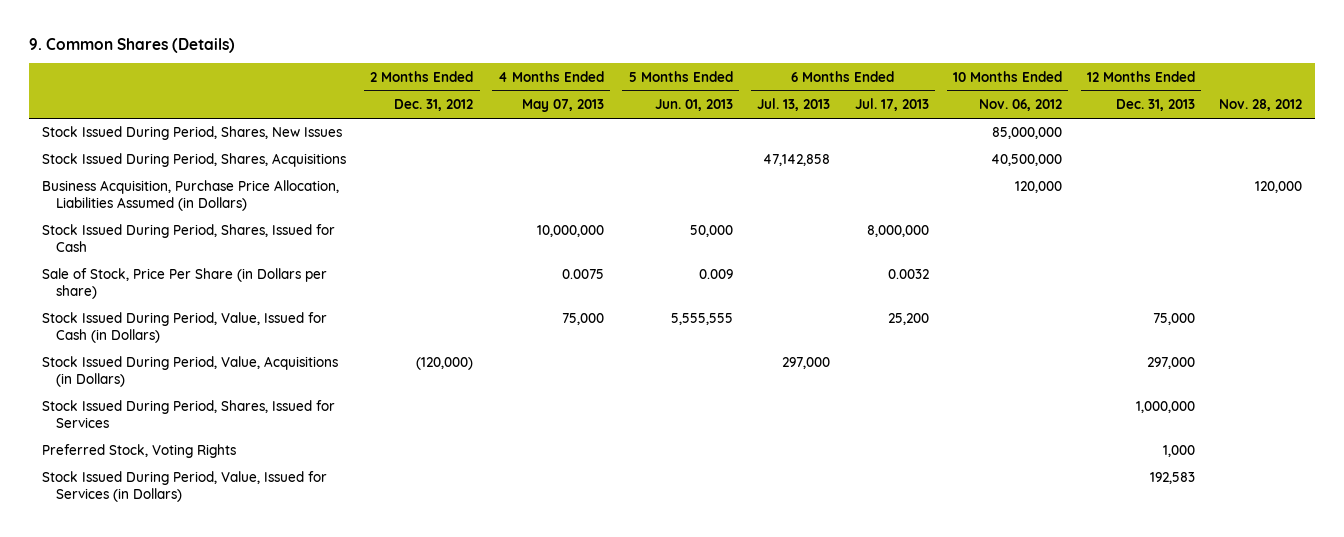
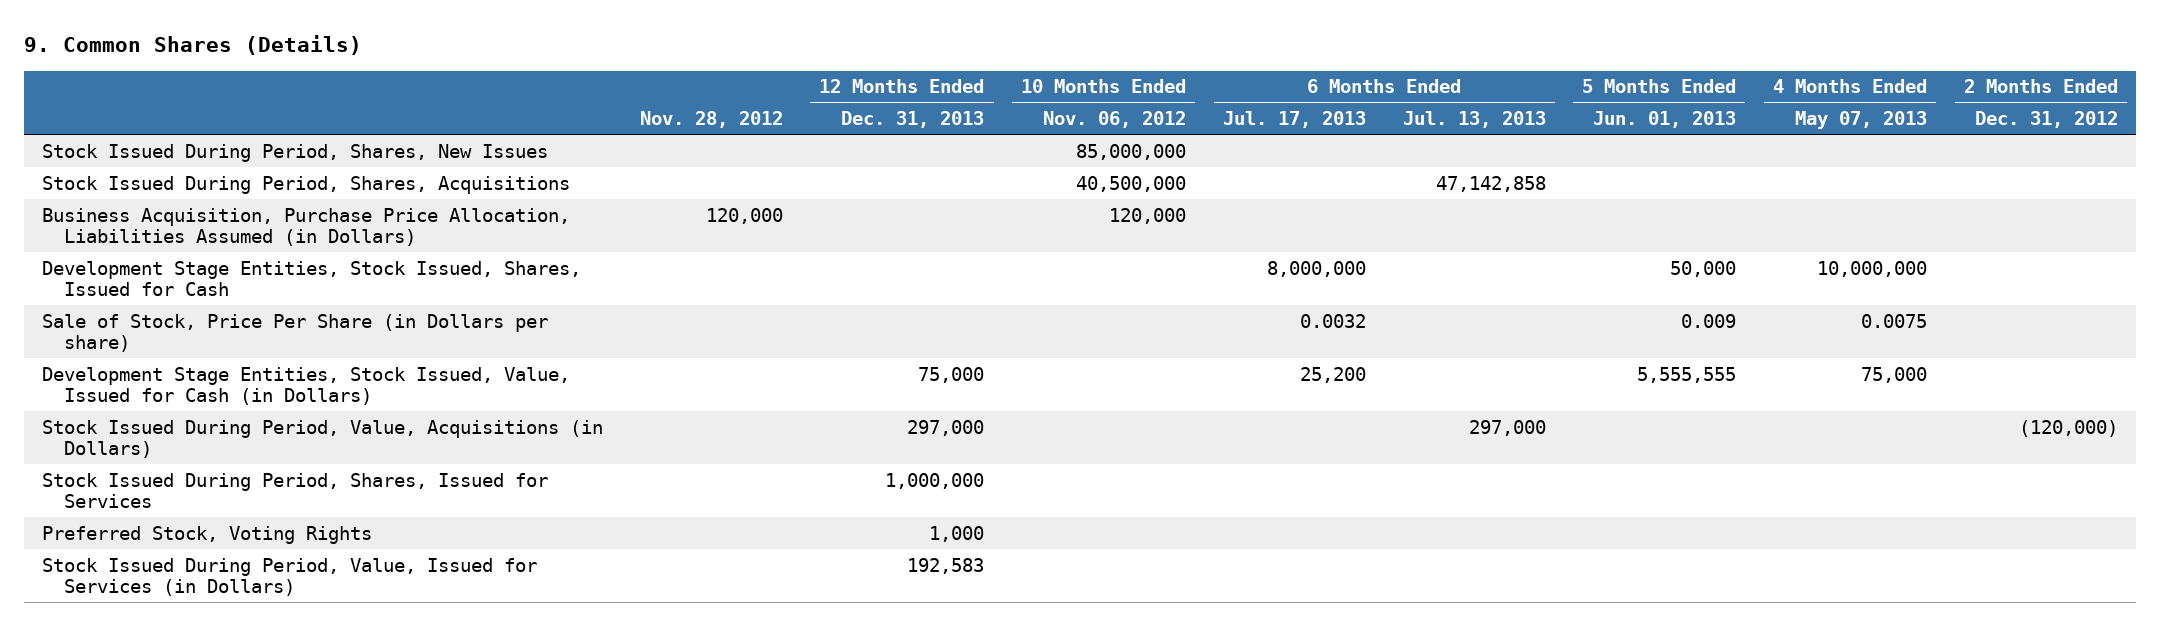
- | 2 Months Ended Dec. 31, 2012 | 4 Months Ended May 07, 2013 | 5 Months Ended Jun. 01, 2013 | 6 Months Ended Jul. 13, 2013 | 6 Months Ended Jul. 17, 2013 | 10 Months Ended Nov. 06, 2012 | 12 Months Ended Dec. 31, 2013 | Nov. 28, 2012
+ | Nov. 28, 2012 | 12 Months Ended Dec. 31, 2013 | 10 Months Ended Nov. 06, 2012 | 6 Months Ended Jul. 17, 2013 | 6 Months Ended Jul. 13, 2013 | 5 Months Ended Jun. 01, 2013 | 4 Months Ended May 07, 2013 | 2 Months Ended Dec. 31, 2012
- Stock Issued During Period, Shares, Issued for Cash | | 10,000,000 | 50,000 | | 8,000,000 | | |
+ Development Stage Entities, Stock Issued, Shares, Issued for Cash | | | | 8,000,000 | | 50,000 | 10,000,000 |
- Stock Issued During Period, Value, Issued for Cash (in Dollars) | | 75,000 | 5,555,555 | | 25,200 | | 75,000 |
+ Development Stage Entities, Stock Issued, Value, Issued for Cash (in Dollars) | | 75,000 | | 25,200 | | 5,555,555 | 75,000 |

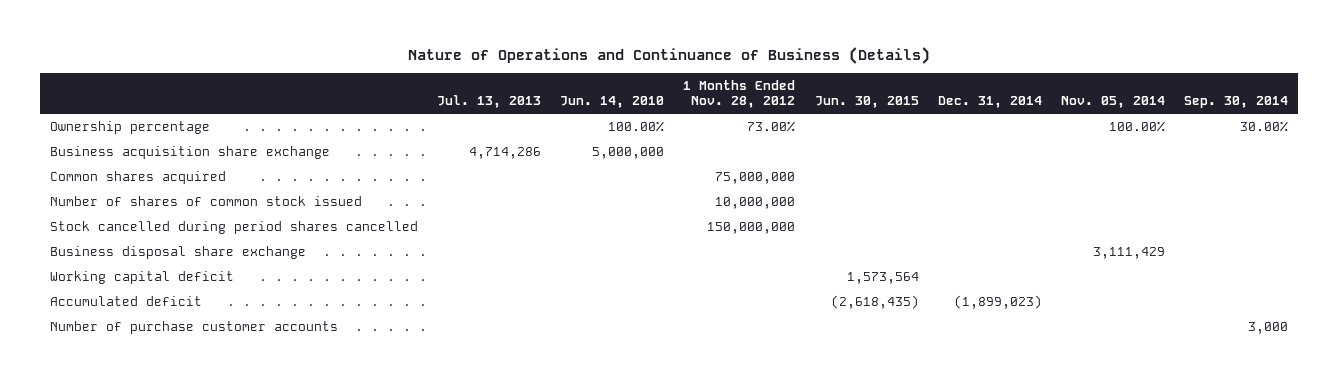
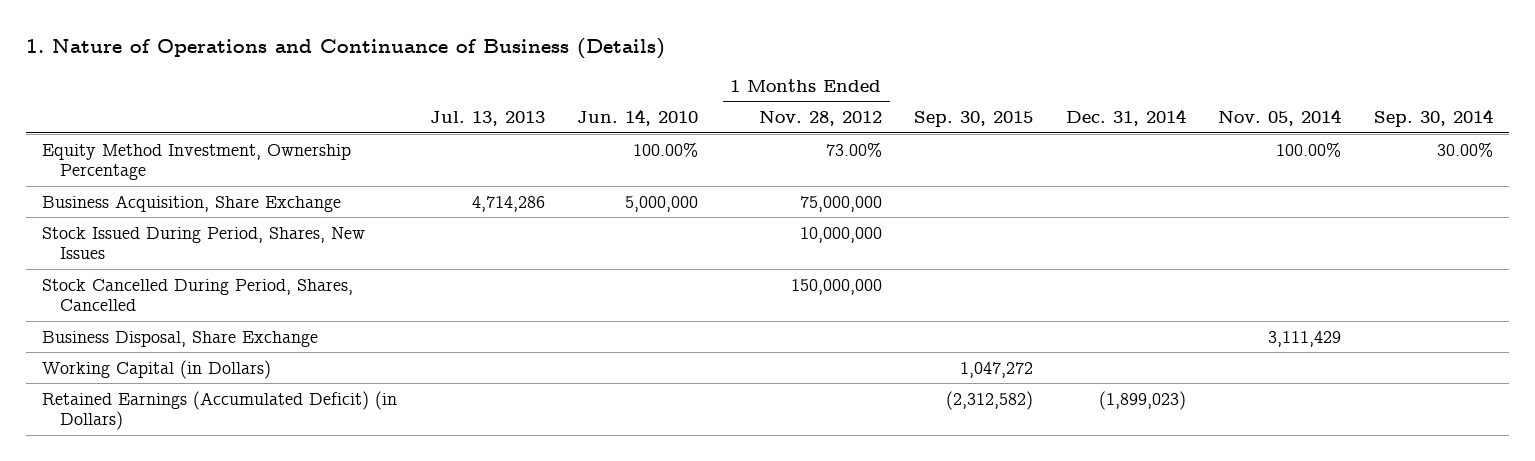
- Nature of Operations and Continuance of Business (Details)
+ 1. Nature of Operations and Continuance of Business (Details)
- | Jul. 13, 2013 | Jun. 14, 2010 | 1 Months Ended Nov. 28, 2012 | Jun. 30, 2015 | Dec. 31, 2014 | Nov. 05, 2014 | Sep. 30, 2014
+ | Jul. 13, 2013 | Jun. 14, 2010 | 1 Months Ended Nov. 28, 2012 | Sep. 30, 2015 | Dec. 31, 2014 | Nov. 05, 2014 | Sep. 30, 2014
- Ownership percentage | | 100.00% | 73.00% | | | 100.00% | 30.00%
- Business acquisition share exchange | 4,714,286 | 5,000,000 | | | | |
- Common shares acquired | | | 75,000,000 | | | |
- Number of shares of common stock issued | | | 10,000,000 | | | |
- Stock cancelled during period shares cancelled | | | 150,000,000 | | | |
- Business disposal share exchange | | | | | | 3,111,429 |
- Working capital deficit | | | | 1,573,564 | | |
- Accumulated deficit | | | | (2,618,435) | (1,899,023) | |
- Number of purchase customer accounts | | | | | | | 3,000
+ Equity Method Investment, Ownership Percentage | | 100.00% | 73.00% | | | 100.00% | 30.00%
+ Business Acquisition, Share Exchange | 4,714,286 | 5,000,000 | 75,000,000 | | | |
+ Stock Issued During Period, Shares, New Issues | | | 10,000,000 | | | |
+ Stock Cancelled During Period, Shares, Cancelled | | | 150,000,000 | | | |
+ Business Disposal, Share Exchange | | | | | | 3,111,429 |
+ Working Capital (in Dollars) | | | | 1,047,272 | | |
+ Retained Earnings (Accumulated Deficit) (in Dollars) | | | | (2,312,582) | (1,899,023) | |

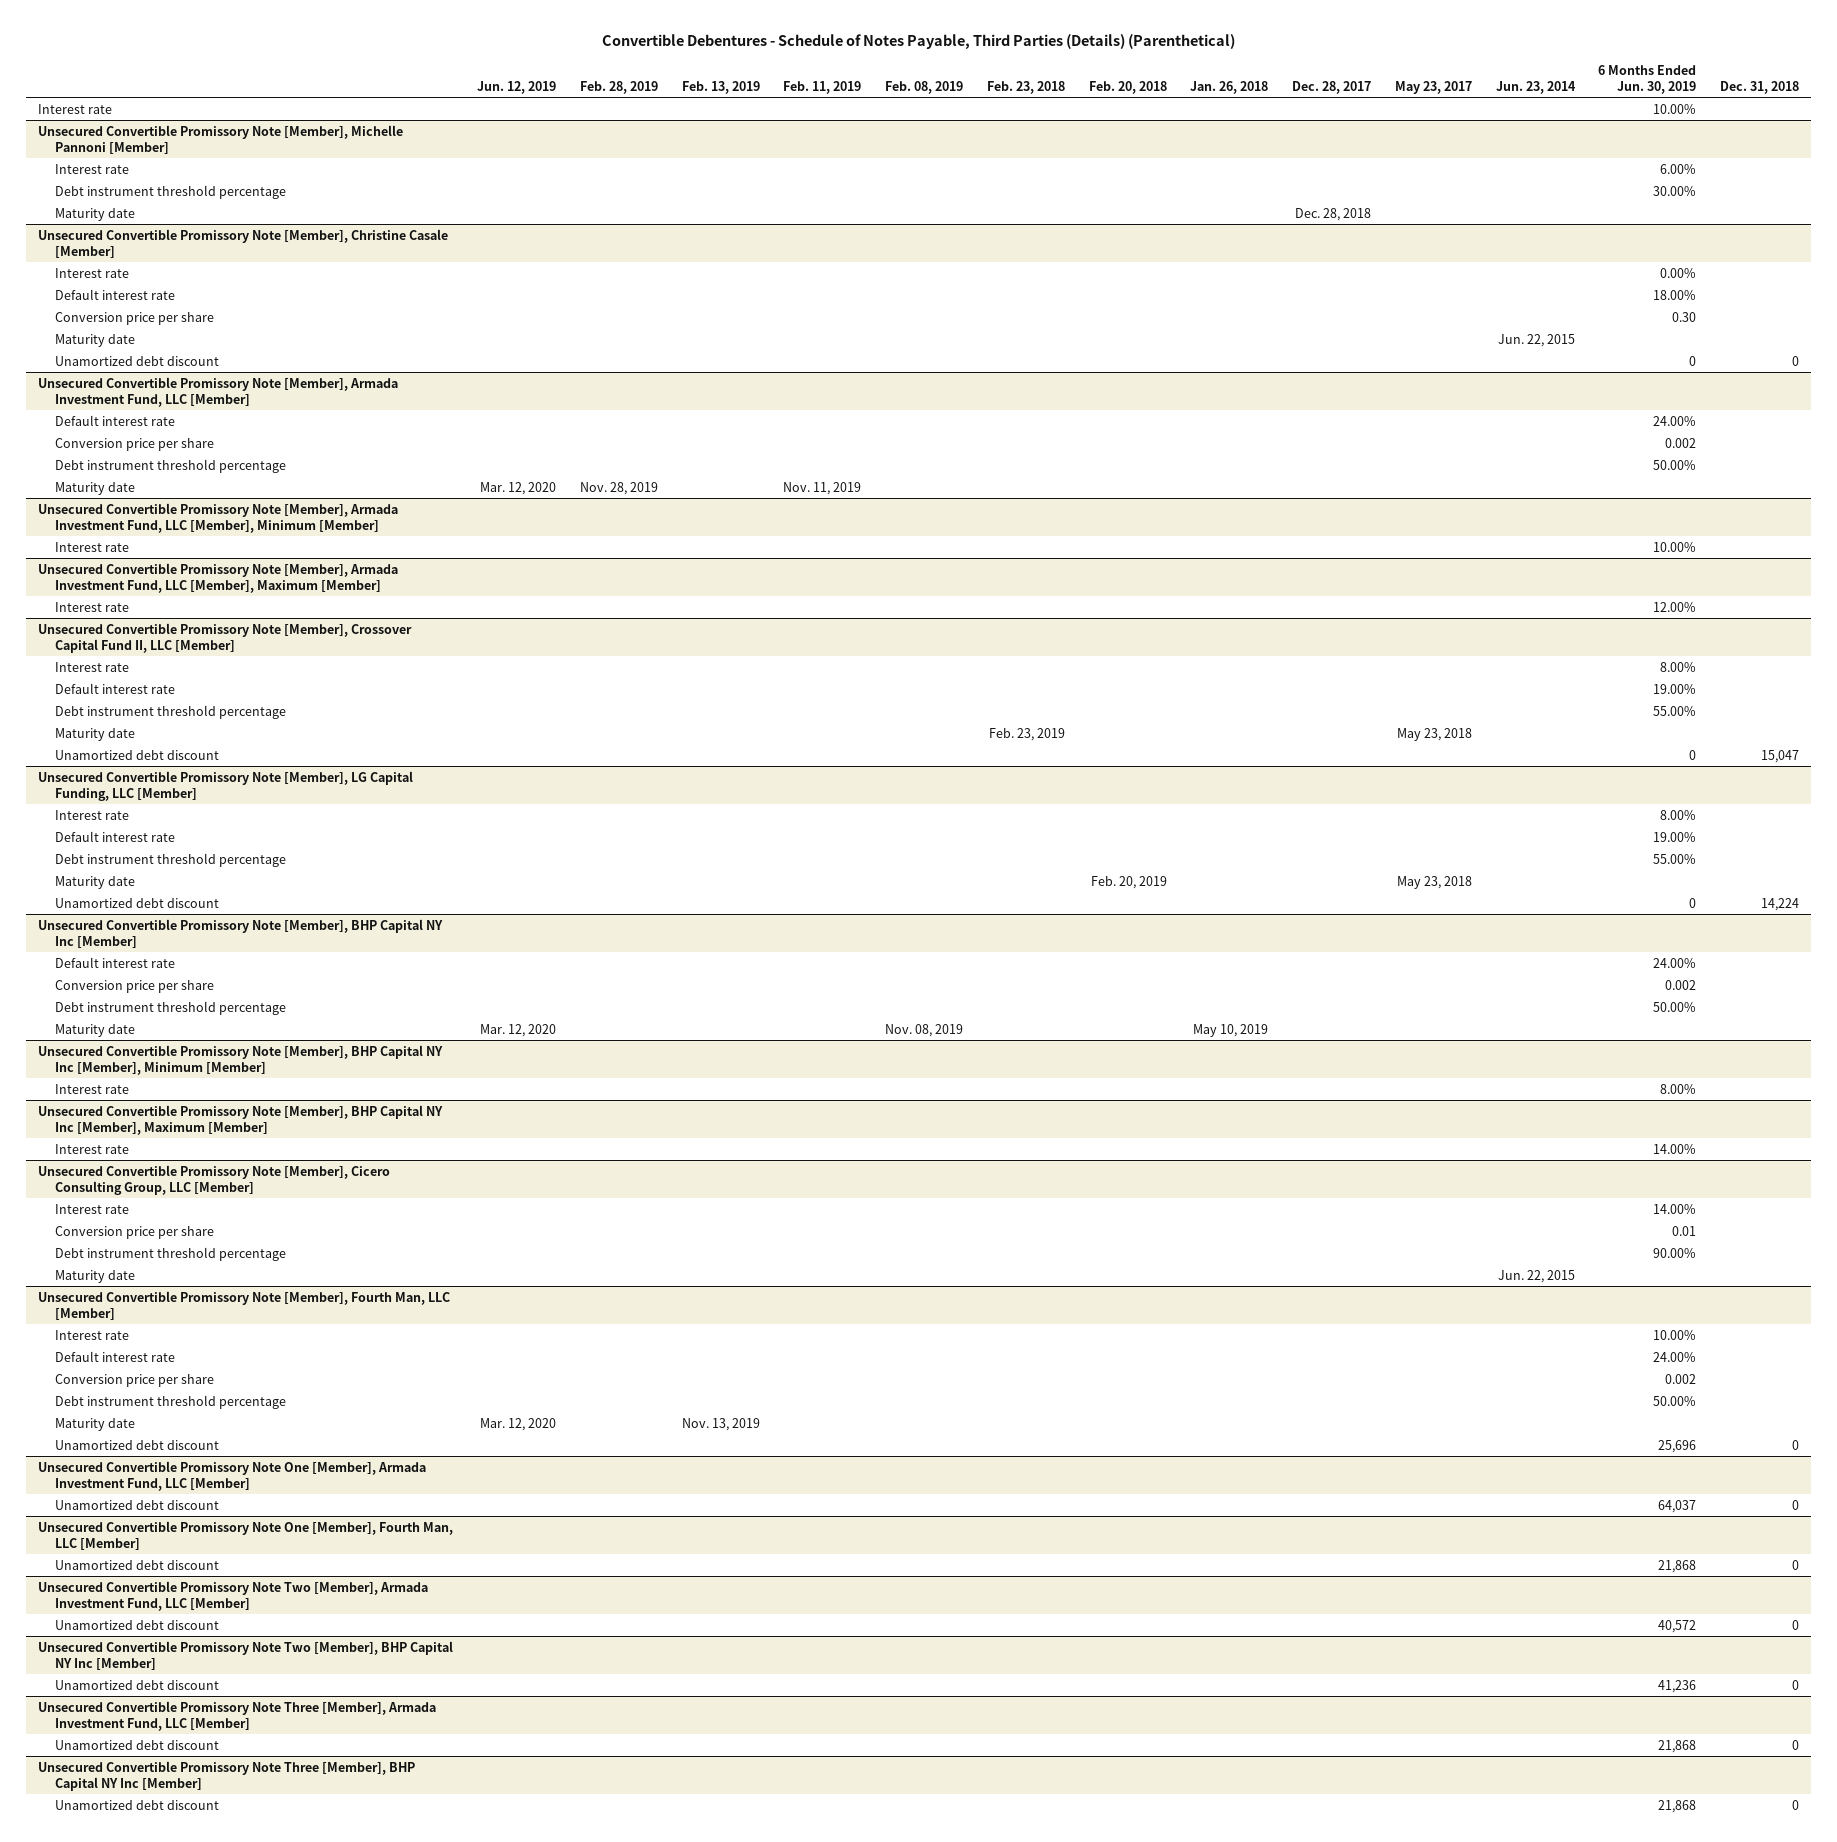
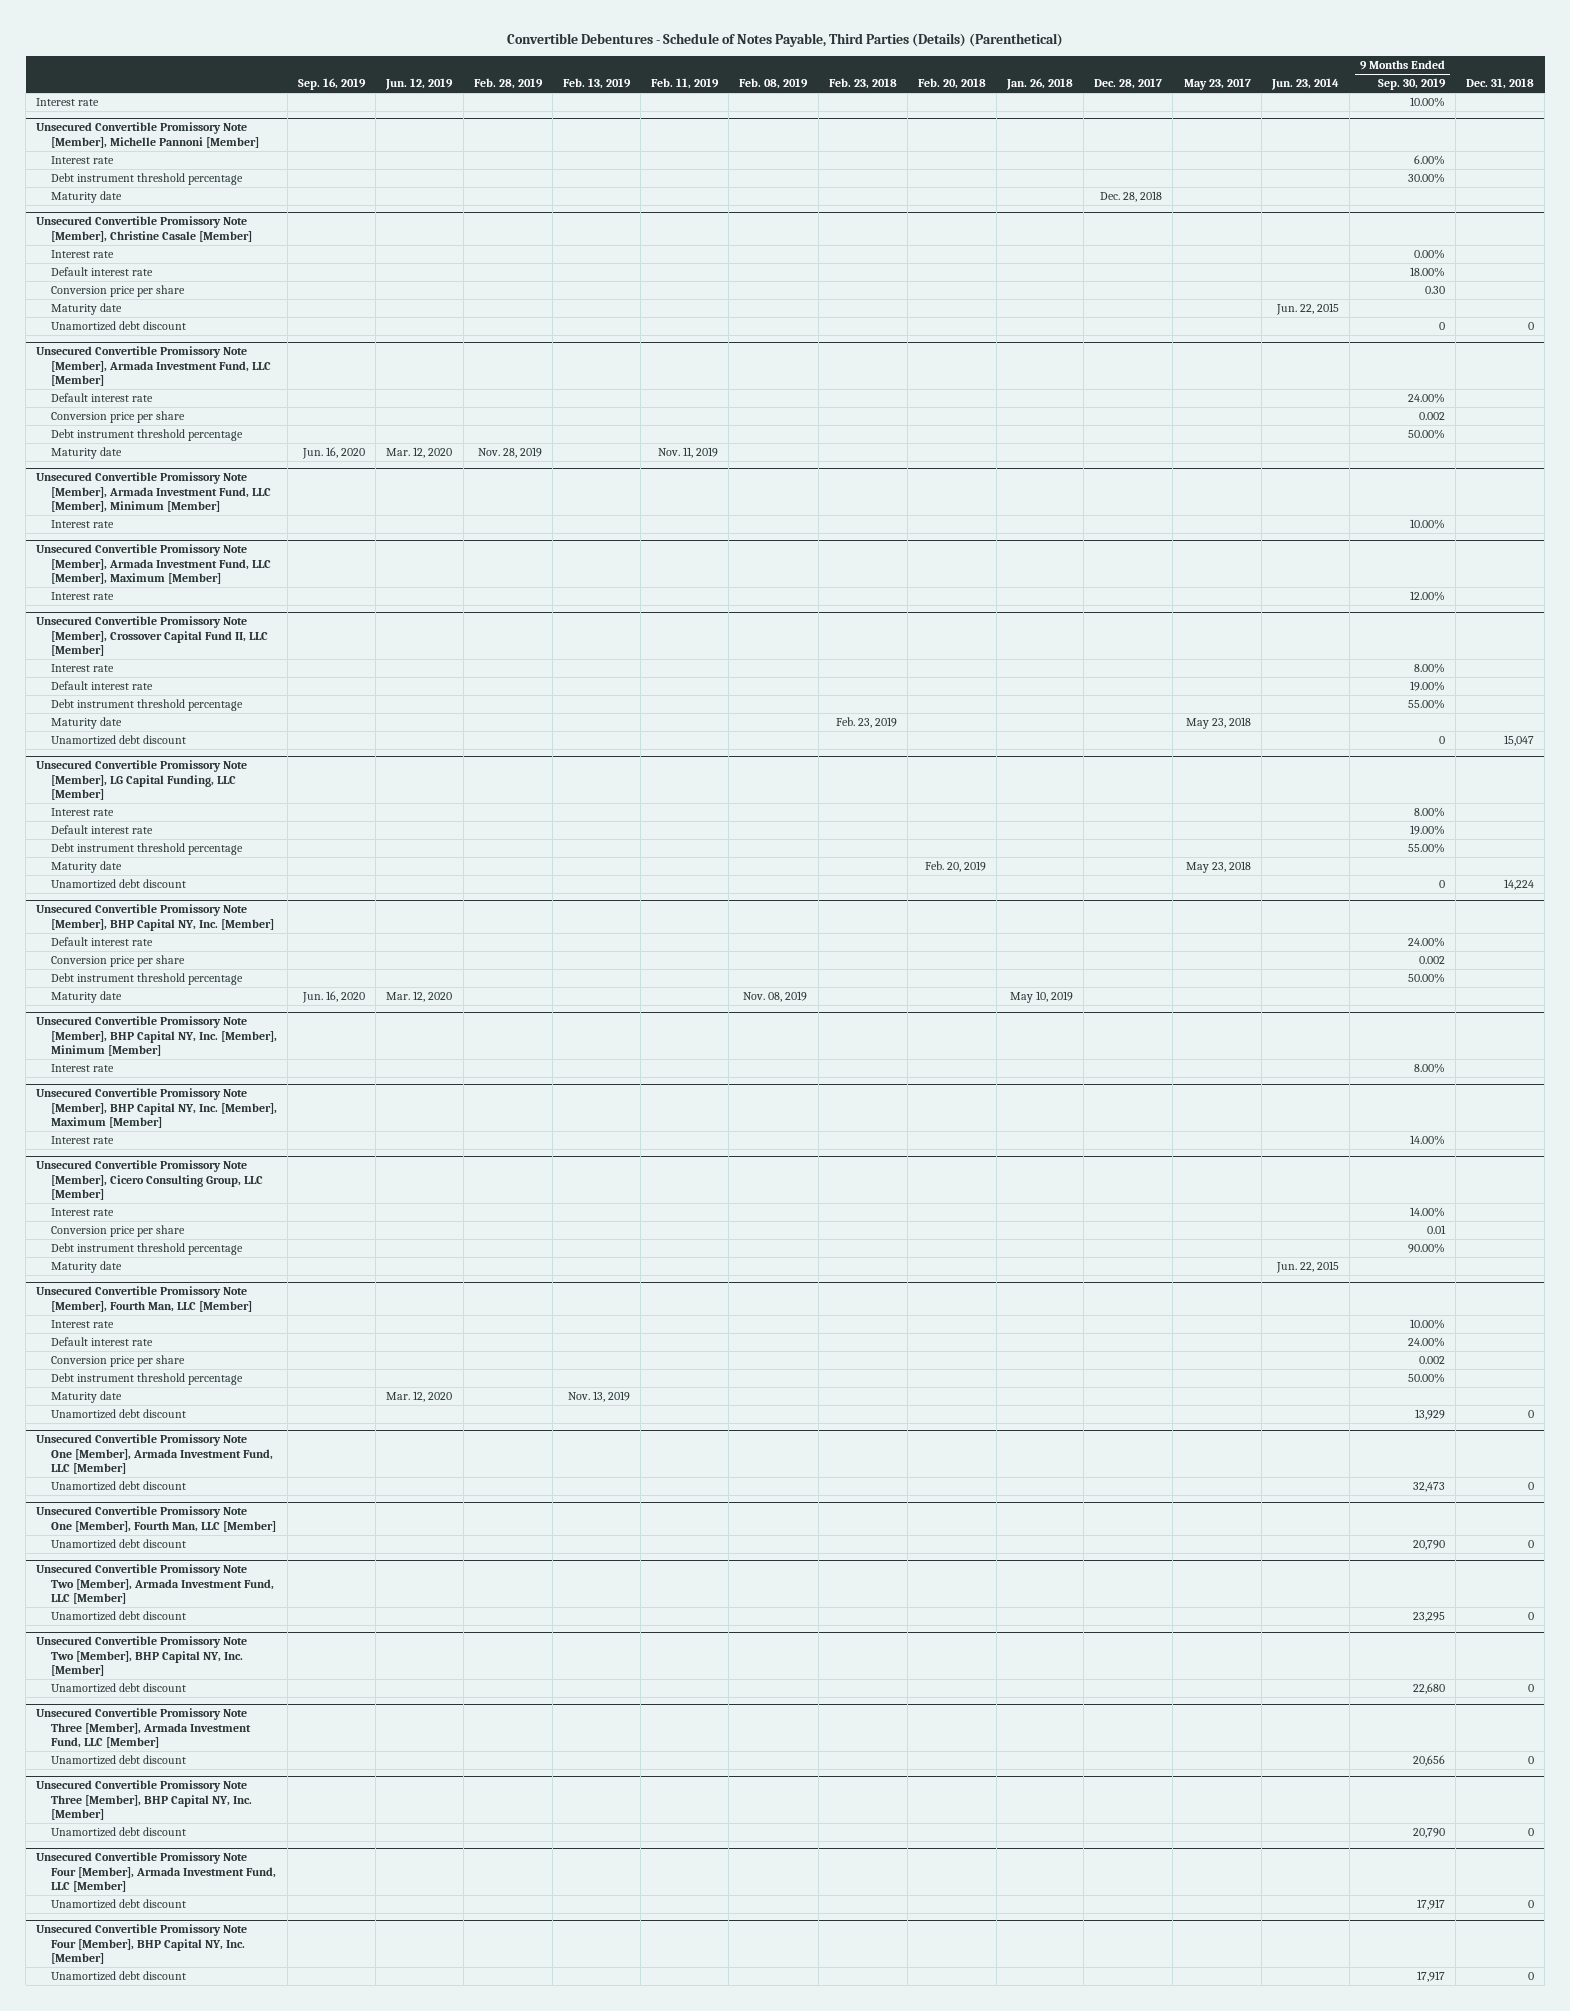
- | Jun. 12, 2019 | Feb. 28, 2019 | Feb. 13, 2019 | Feb. 11, 2019 | Feb. 08, 2019 | Feb. 23, 2018 | Feb. 20, 2018 | Jan. 26, 2018 | Dec. 28, 2017 | May 23, 2017 | Jun. 23, 2014 | 6 Months Ended Jun. 30, 2019 | Dec. 31, 2018
+ | Sep. 16, 2019 | Jun. 12, 2019 | Feb. 28, 2019 | Feb. 13, 2019 | Feb. 11, 2019 | Feb. 08, 2019 | Feb. 23, 2018 | Feb. 20, 2018 | Jan. 26, 2018 | Dec. 28, 2017 | May 23, 2017 | Jun. 23, 2014 | 9 Months Ended Sep. 30, 2019 | Dec. 31, 2018
- Unsecured Convertible Promissory Note [Member], BHP Capital NY Inc [Member]
+ Unsecured Convertible Promissory Note [Member], BHP Capital NY, Inc. [Member]
- Unsecured Convertible Promissory Note [Member], BHP Capital NY Inc [Member], Minimum [Member]
+ Unsecured Convertible Promissory Note [Member], BHP Capital NY, Inc. [Member], Minimum [Member]
- Unsecured Convertible Promissory Note [Member], BHP Capital NY Inc [Member], Maximum [Member]
+ Unsecured Convertible Promissory Note [Member], BHP Capital NY, Inc. [Member], Maximum [Member]
- Unsecured Convertible Promissory Note Two [Member], BHP Capital NY Inc [Member]
+ Unsecured Convertible Promissory Note Two [Member], BHP Capital NY, Inc. [Member]
- Unsecured Convertible Promissory Note Three [Member], BHP Capital NY Inc [Member]
+ Unsecured Convertible Promissory Note Three [Member], BHP Capital NY, Inc. [Member]
+ Unsecured Convertible Promissory Note Four [Member], Armada Investment Fund, LLC [Member]
+ Unamortized debt discount | | | | | | | | | | | | | 17,917 | 0
+ Unsecured Convertible Promissory Note Four [Member], BHP Capital NY, Inc. [Member]
+ Unamortized debt discount | | | | | | | | | | | | | 17,917 | 0

